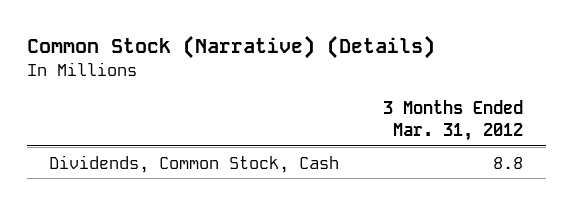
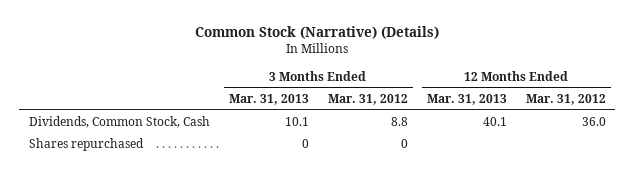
- | 3 Months Ended Mar. 31, 2012
+ | 3 Months Ended Mar. 31, 2013 | 3 Months Ended Mar. 31, 2012 | 12 Months Ended Mar. 31, 2013 | 12 Months Ended Mar. 31, 2012
+ Shares repurchased | 0 | 0 | |

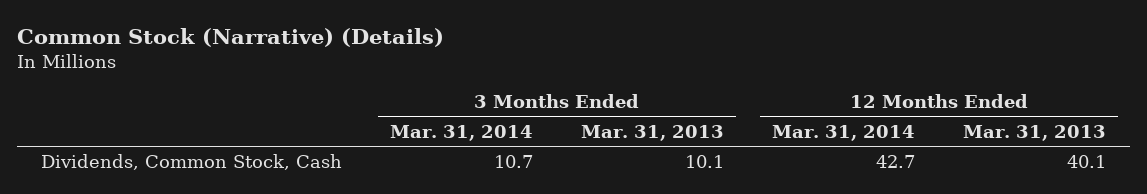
- | 3 Months Ended Mar. 31, 2013 | 3 Months Ended Mar. 31, 2012 | 12 Months Ended Mar. 31, 2013 | 12 Months Ended Mar. 31, 2012
+ | 3 Months Ended Mar. 31, 2014 | 3 Months Ended Mar. 31, 2013 | 12 Months Ended Mar. 31, 2014 | 12 Months Ended Mar. 31, 2013
- Shares repurchased | 0 | 0 | |

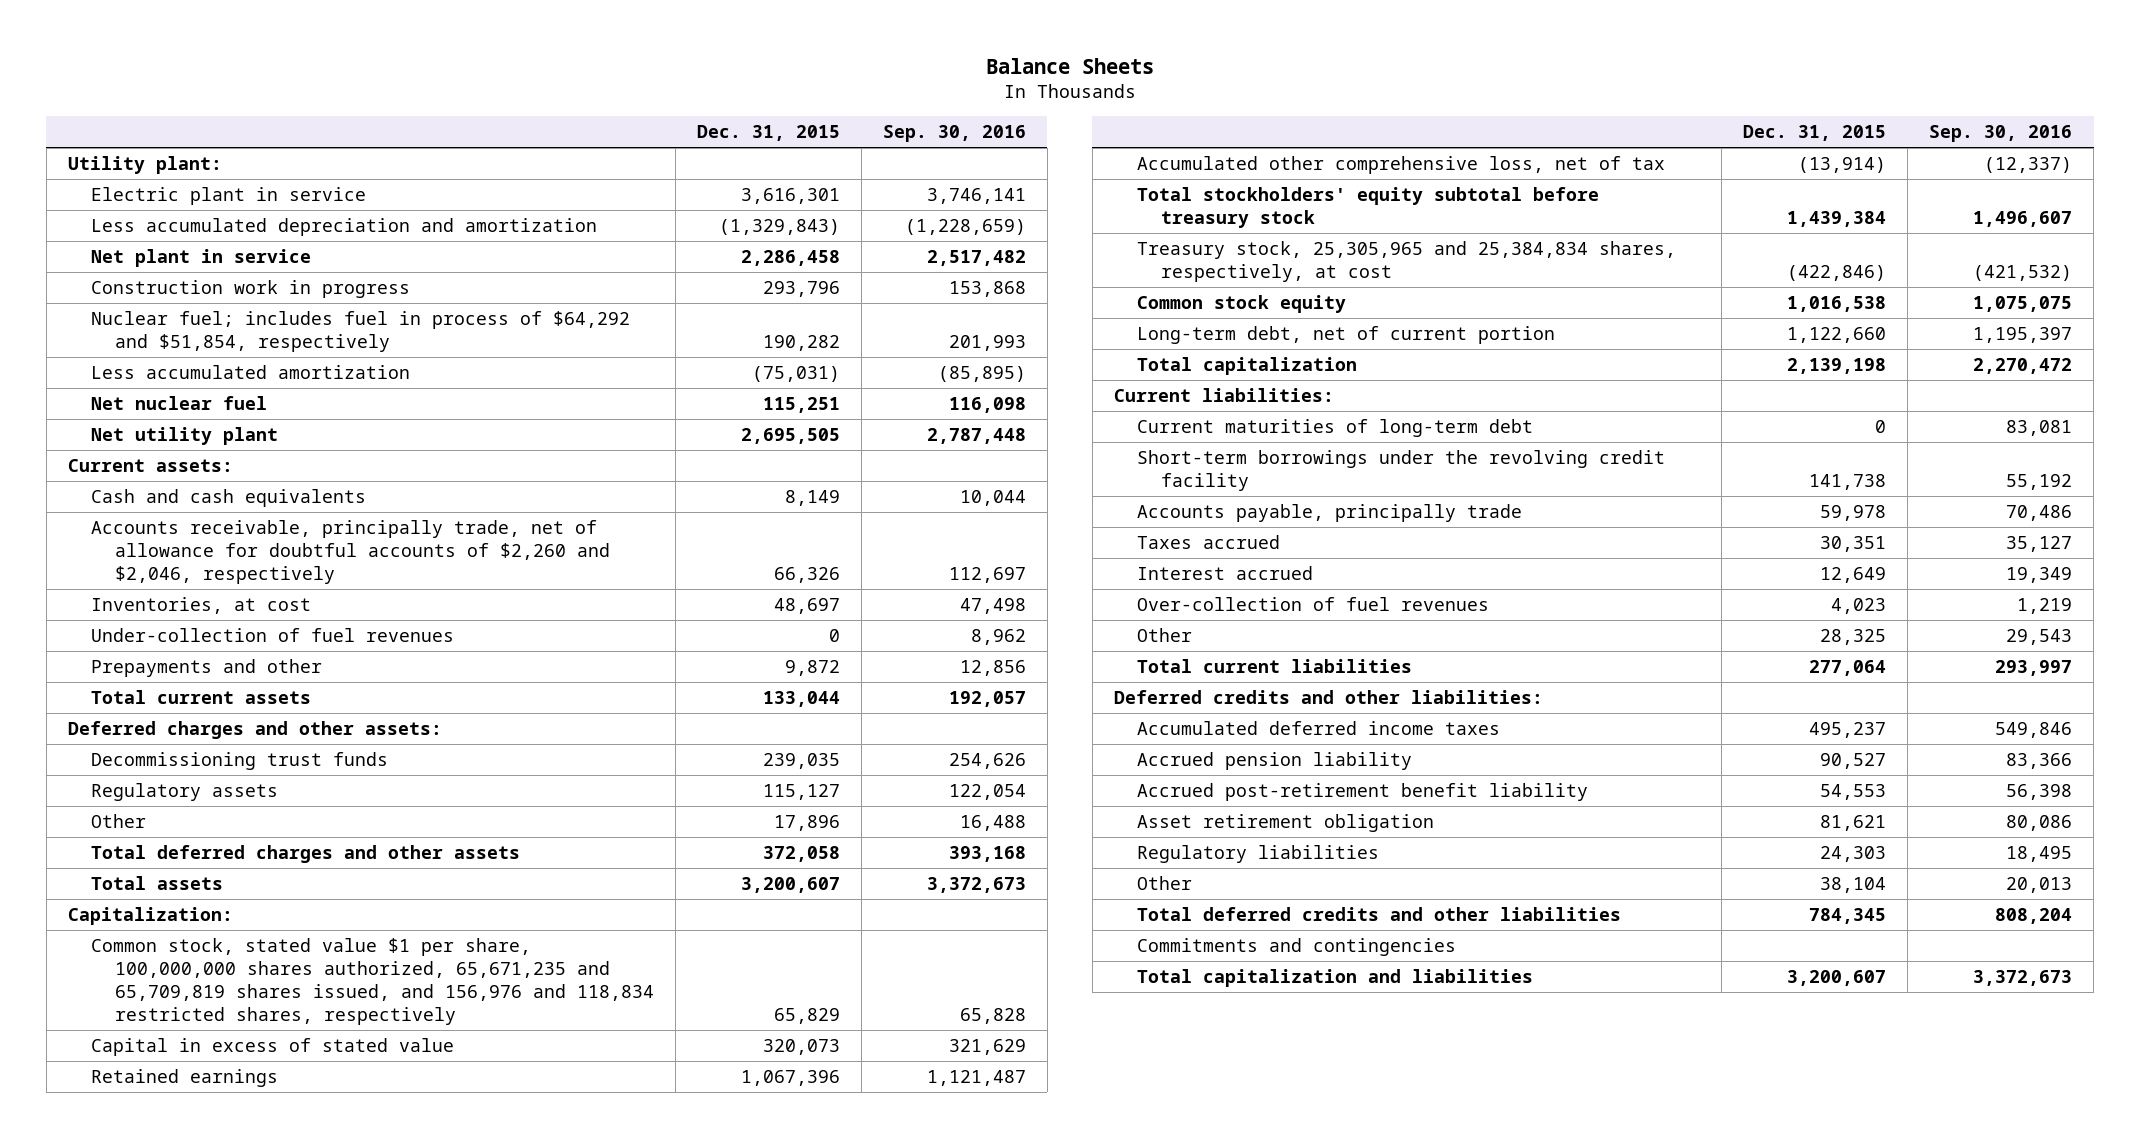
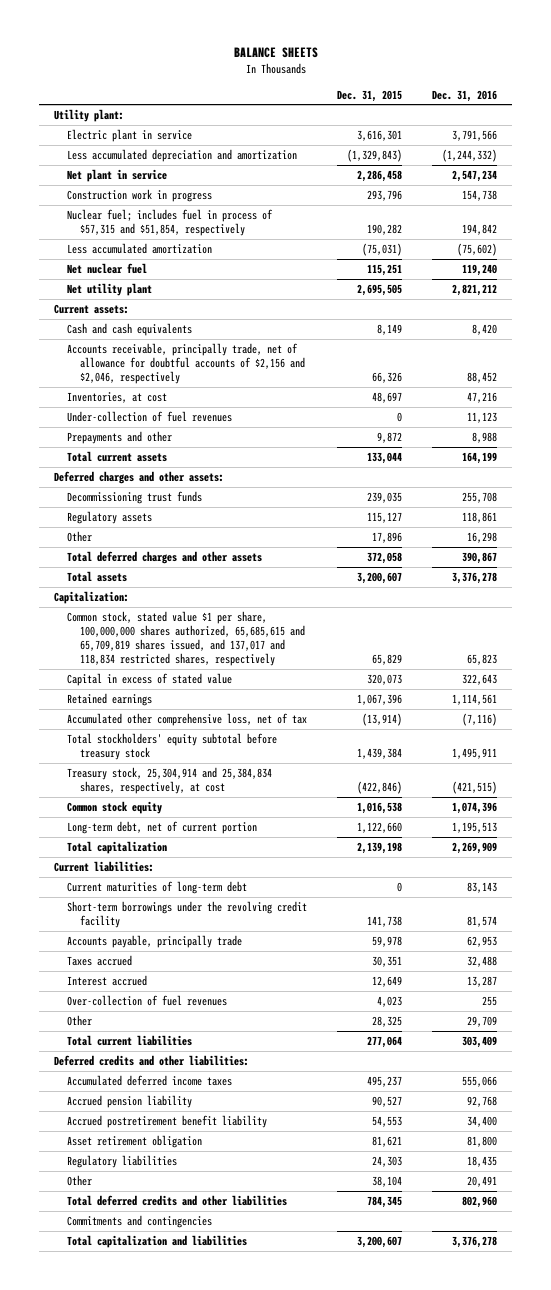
- Balance Sheets
+ BALANCE SHEETS
- | Dec. 31, 2015 | Sep. 30, 2016
+ | Dec. 31, 2015 | Dec. 31, 2016
- Nuclear fuel; includes fuel in process of $64,292 and $51,854, respectively | 190,282 | 201,993
+ Nuclear fuel; includes fuel in process of $57,315 and $51,854, respectively | 190,282 | 194,842
- Accounts receivable, principally trade, net of allowance for doubtful accounts of $2,260 and $2,046, respectively | 66,326 | 112,697
+ Accounts receivable, principally trade, net of allowance for doubtful accounts of $2,156 and $2,046, respectively | 66,326 | 88,452
- Common stock, stated value $1 per share, 100,000,000 shares authorized, 65,671,235 and 65,709,819 shares issued, and 156,976 and 118,834 restricted shares, respectively | 65,829 | 65,828
+ Common stock, stated value $1 per share, 100,000,000 shares authorized, 65,685,615 and 65,709,819 shares issued, and 137,017 and 118,834 restricted shares, respectively | 65,829 | 65,823
- Treasury stock, 25,305,965 and 25,384,834 shares, respectively, at cost | (422,846) | (421,532)
+ Treasury stock, 25,304,914 and 25,384,834 shares, respectively, at cost | (422,846) | (421,515)
- Accrued post-retirement benefit liability | 54,553 | 56,398
+ Accrued postretirement benefit liability | 54,553 | 34,400

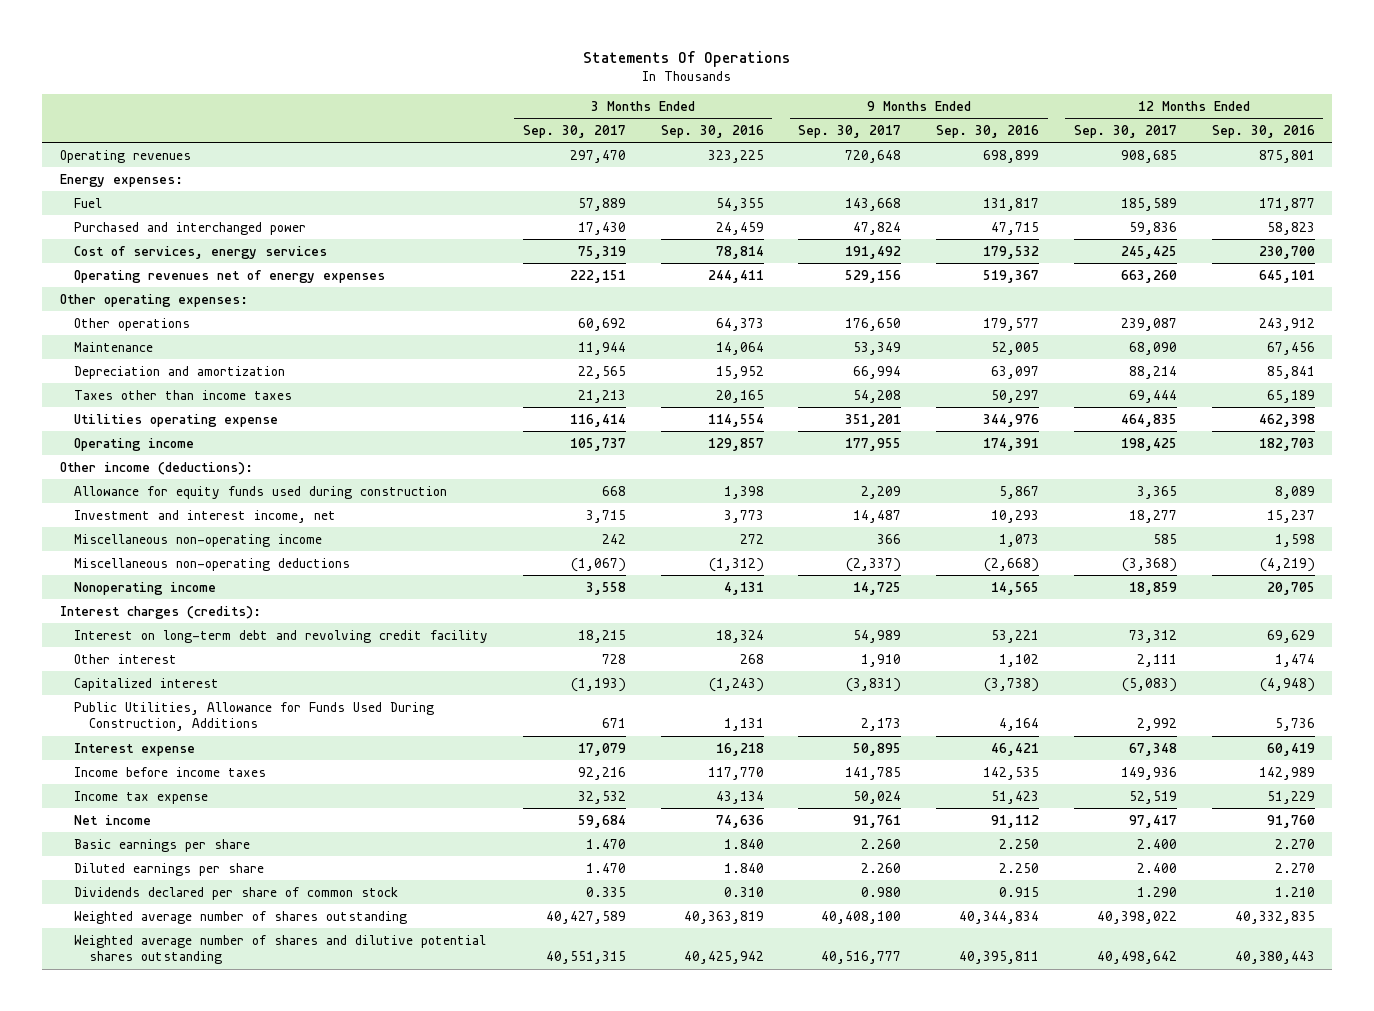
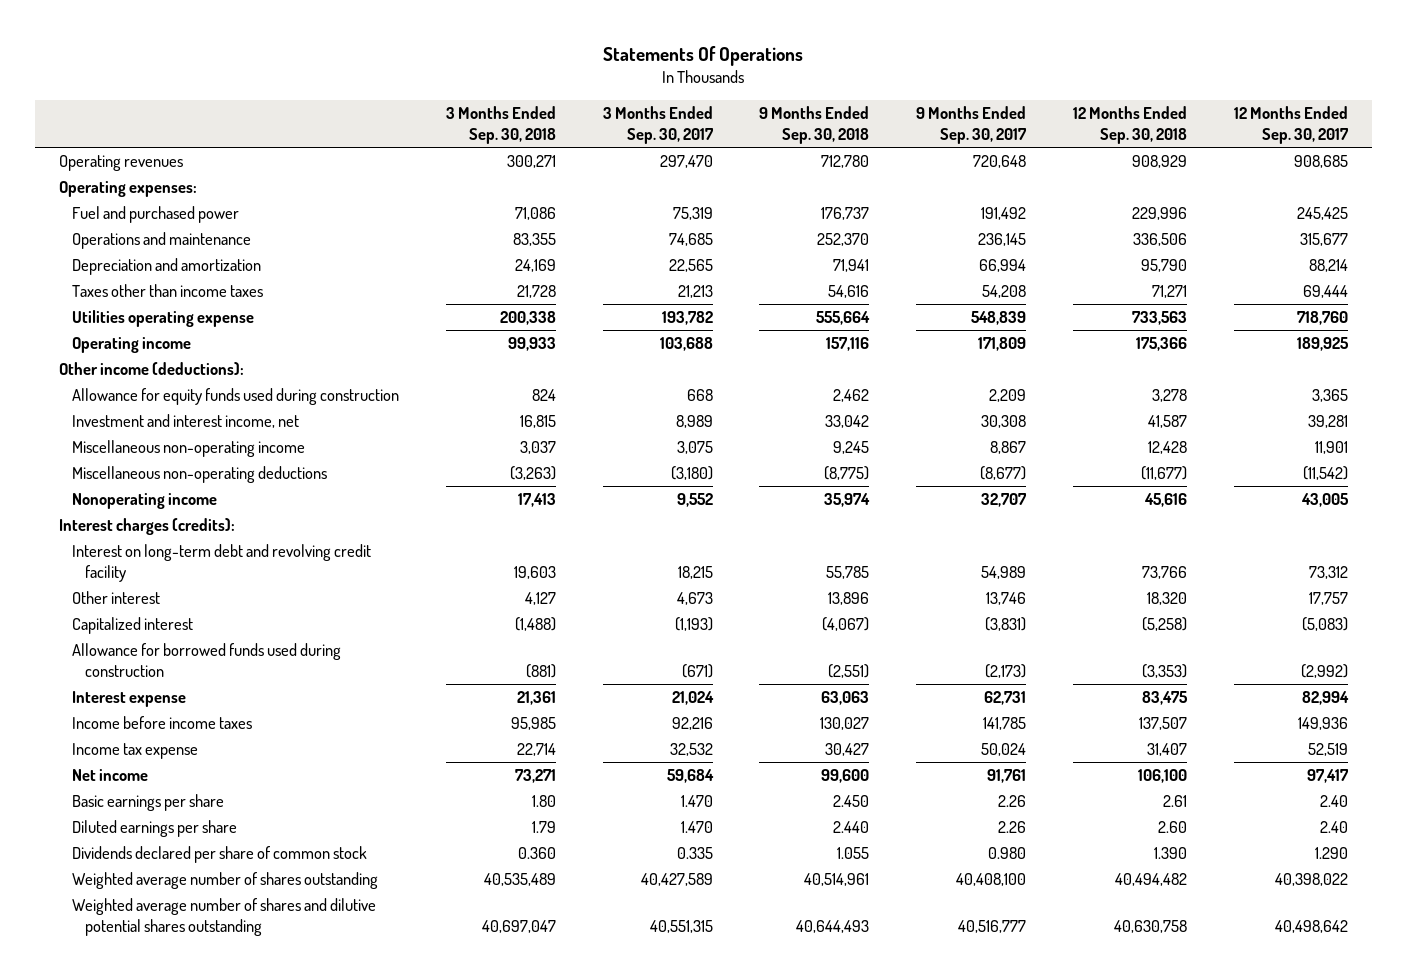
- | 3 Months Ended Sep. 30, 2017 | 3 Months Ended Sep. 30, 2016 | 9 Months Ended Sep. 30, 2017 | 9 Months Ended Sep. 30, 2016 | 12 Months Ended Sep. 30, 2017 | 12 Months Ended Sep. 30, 2016
+ | 3 Months Ended Sep. 30, 2018 | 3 Months Ended Sep. 30, 2017 | 9 Months Ended Sep. 30, 2018 | 9 Months Ended Sep. 30, 2017 | 12 Months Ended Sep. 30, 2018 | 12 Months Ended Sep. 30, 2017
- Energy expenses:
- Fuel | 57,889 | 54,355 | 143,668 | 131,817 | 185,589 | 171,877
- Purchased and interchanged power | 17,430 | 24,459 | 47,824 | 47,715 | 59,836 | 58,823
- Cost of services, energy services | 75,319 | 78,814 | 191,492 | 179,532 | 245,425 | 230,700
- Operating revenues net of energy expenses | 222,151 | 244,411 | 529,156 | 519,367 | 663,260 | 645,101
- Other operating expenses:
- Other operations | 60,692 | 64,373 | 176,650 | 179,577 | 239,087 | 243,912
- Maintenance | 11,944 | 14,064 | 53,349 | 52,005 | 68,090 | 67,456
+ Operating expenses:
+ Fuel and purchased power | 71,086 | 75,319 | 176,737 | 191,492 | 229,996 | 245,425
+ Operations and maintenance | 83,355 | 74,685 | 252,370 | 236,145 | 336,506 | 315,677
- Utilities operating expense | 116,414 | 114,554 | 351,201 | 344,976 | 464,835 | 462,398
- Operating income | 105,737 | 129,857 | 177,955 | 174,391 | 198,425 | 182,703
+ Utilities operating expense | 200,338 | 193,782 | 555,664 | 548,839 | 733,563 | 718,760
+ Operating income | 99,933 | 103,688 | 157,116 | 171,809 | 175,366 | 189,925
- Investment and interest income, net | 3,715 | 3,773 | 14,487 | 10,293 | 18,277 | 15,237
- Miscellaneous non-operating income | 242 | 272 | 366 | 1,073 | 585 | 1,598
- Miscellaneous non-operating deductions | (1,067) | (1,312) | (2,337) | (2,668) | (3,368) | (4,219)
- Nonoperating income | 3,558 | 4,131 | 14,725 | 14,565 | 18,859 | 20,705
+ Investment and interest income, net | 16,815 | 8,989 | 33,042 | 30,308 | 41,587 | 39,281
+ Miscellaneous non-operating income | 3,037 | 3,075 | 9,245 | 8,867 | 12,428 | 11,901
+ Miscellaneous non-operating deductions | (3,263) | (3,180) | (8,775) | (8,677) | (11,677) | (11,542)
+ Nonoperating income | 17,413 | 9,552 | 35,974 | 32,707 | 45,616 | 43,005
- Other interest | 728 | 268 | 1,910 | 1,102 | 2,111 | 1,474
+ Other interest | 4,127 | 4,673 | 13,896 | 13,746 | 18,320 | 17,757
- Public Utilities, Allowance for Funds Used During Construction, Additions | 671 | 1,131 | 2,173 | 4,164 | 2,992 | 5,736
- Interest expense | 17,079 | 16,218 | 50,895 | 46,421 | 67,348 | 60,419
+ Allowance for borrowed funds used during construction | (881) | (671) | (2,551) | (2,173) | (3,353) | (2,992)
+ Interest expense | 21,361 | 21,024 | 63,063 | 62,731 | 83,475 | 82,994
- Basic earnings per share | 1.470 | 1.840 | 2.260 | 2.250 | 2.400 | 2.270
- Diluted earnings per share | 1.470 | 1.840 | 2.260 | 2.250 | 2.400 | 2.270
+ Basic earnings per share | 1.80 | 1.470 | 2.450 | 2.26 | 2.61 | 2.40
+ Diluted earnings per share | 1.79 | 1.470 | 2.440 | 2.26 | 2.60 | 2.40

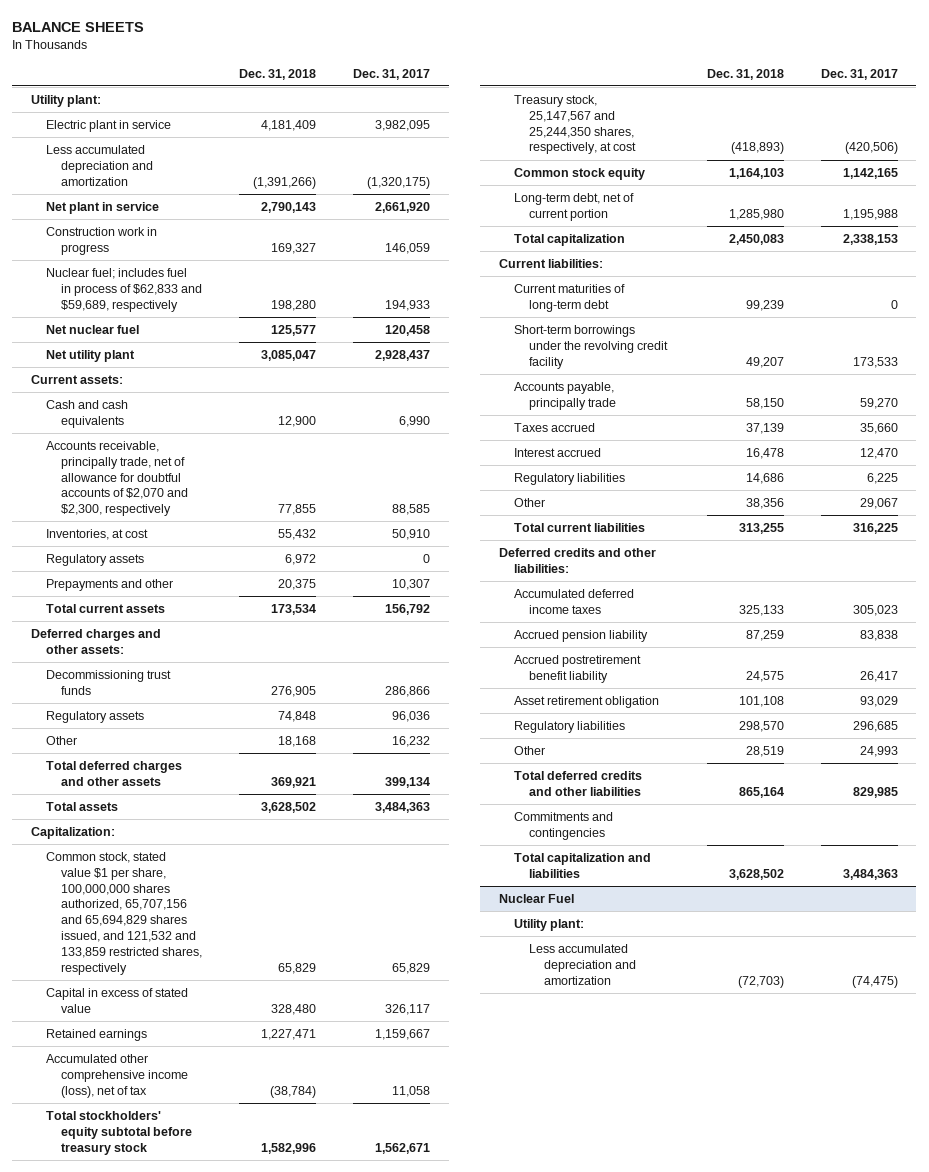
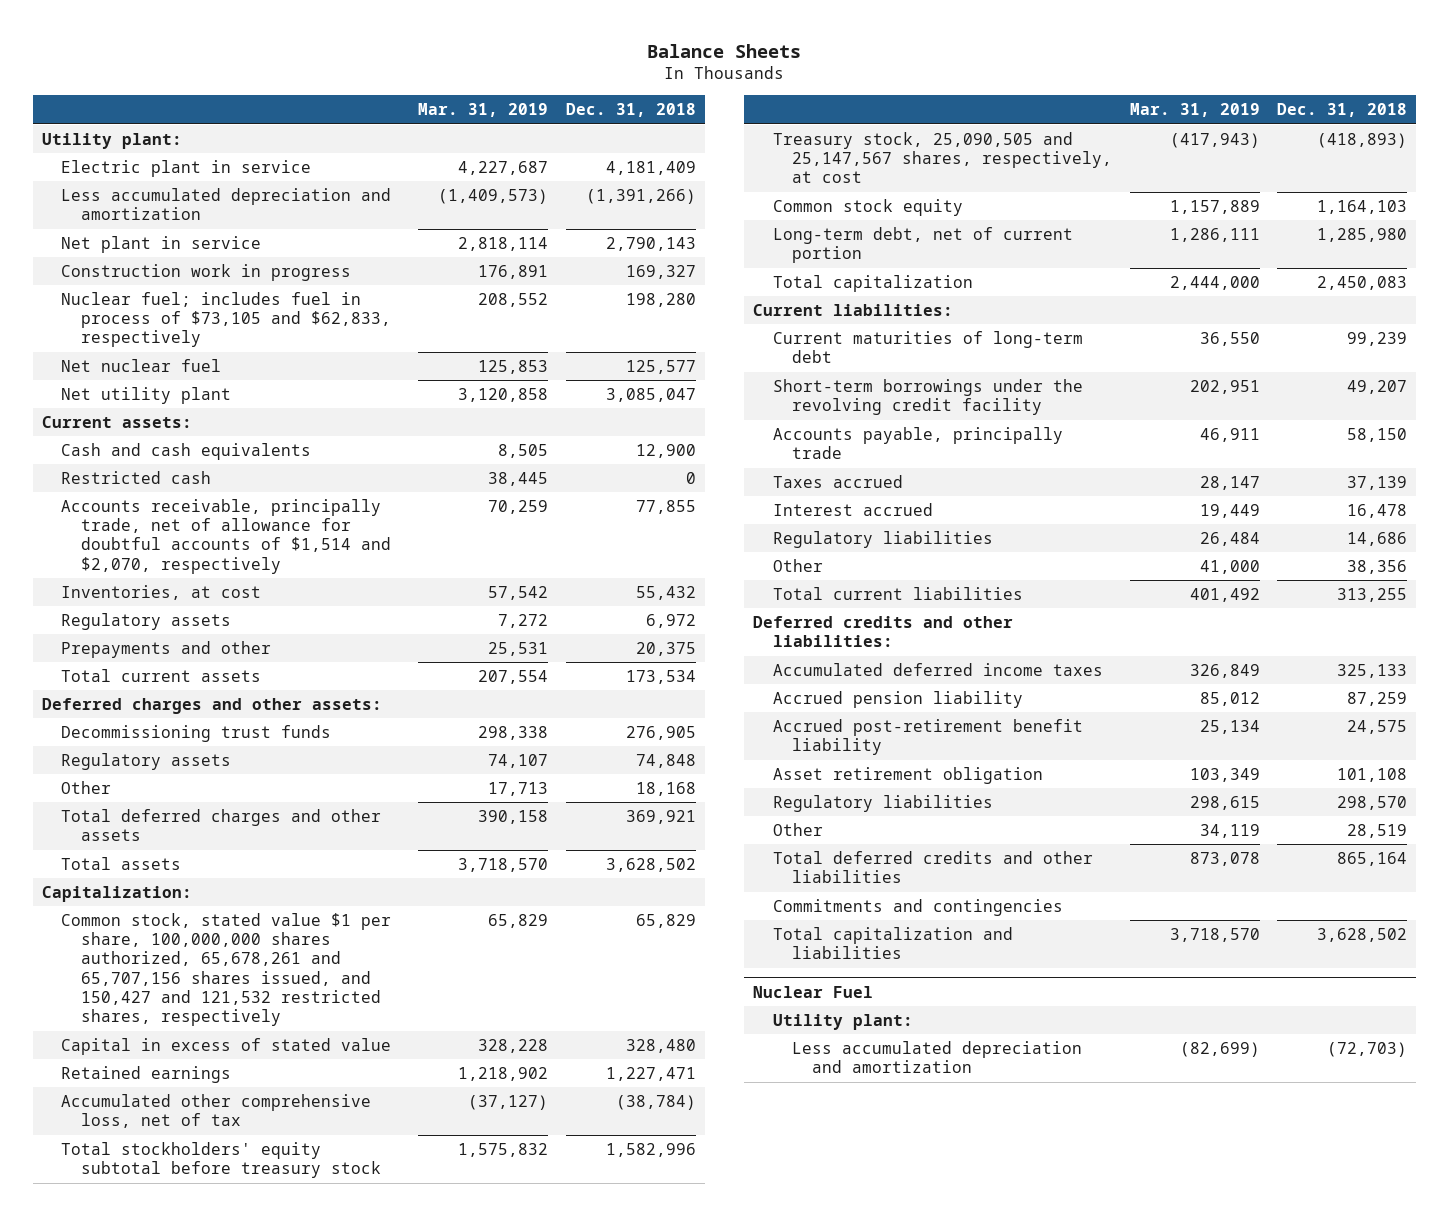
- BALANCE SHEETS
+ Balance Sheets
- | Dec. 31, 2018 | Dec. 31, 2017
+ | Mar. 31, 2019 | Dec. 31, 2018
- Nuclear fuel; includes fuel in process of $62,833 and $59,689, respectively | 198,280 | 194,933
+ Nuclear fuel; includes fuel in process of $73,105 and $62,833, respectively | 208,552 | 198,280
- Accounts receivable, principally trade, net of allowance for doubtful accounts of $2,070 and $2,300, respectively | 77,855 | 88,585
+ Restricted cash | 38,445 | 0
+ Accounts receivable, principally trade, net of allowance for doubtful accounts of $1,514 and $2,070, respectively | 70,259 | 77,855
- Common stock, stated value $1 per share, 100,000,000 shares authorized, 65,707,156 and 65,694,829 shares issued, and 121,532 and 133,859 restricted shares, respectively | 65,829 | 65,829
+ Common stock, stated value $1 per share, 100,000,000 shares authorized, 65,678,261 and 65,707,156 shares issued, and 150,427 and 121,532 restricted shares, respectively | 65,829 | 65,829
- Accumulated other comprehensive income (loss), net of tax | (38,784) | 11,058
+ Accumulated other comprehensive loss, net of tax | (37,127) | (38,784)
- Treasury stock, 25,147,567 and 25,244,350 shares, respectively, at cost | (418,893) | (420,506)
+ Treasury stock, 25,090,505 and 25,147,567 shares, respectively, at cost | (417,943) | (418,893)
- Accrued postretirement benefit liability | 24,575 | 26,417
+ Accrued post-retirement benefit liability | 25,134 | 24,575

